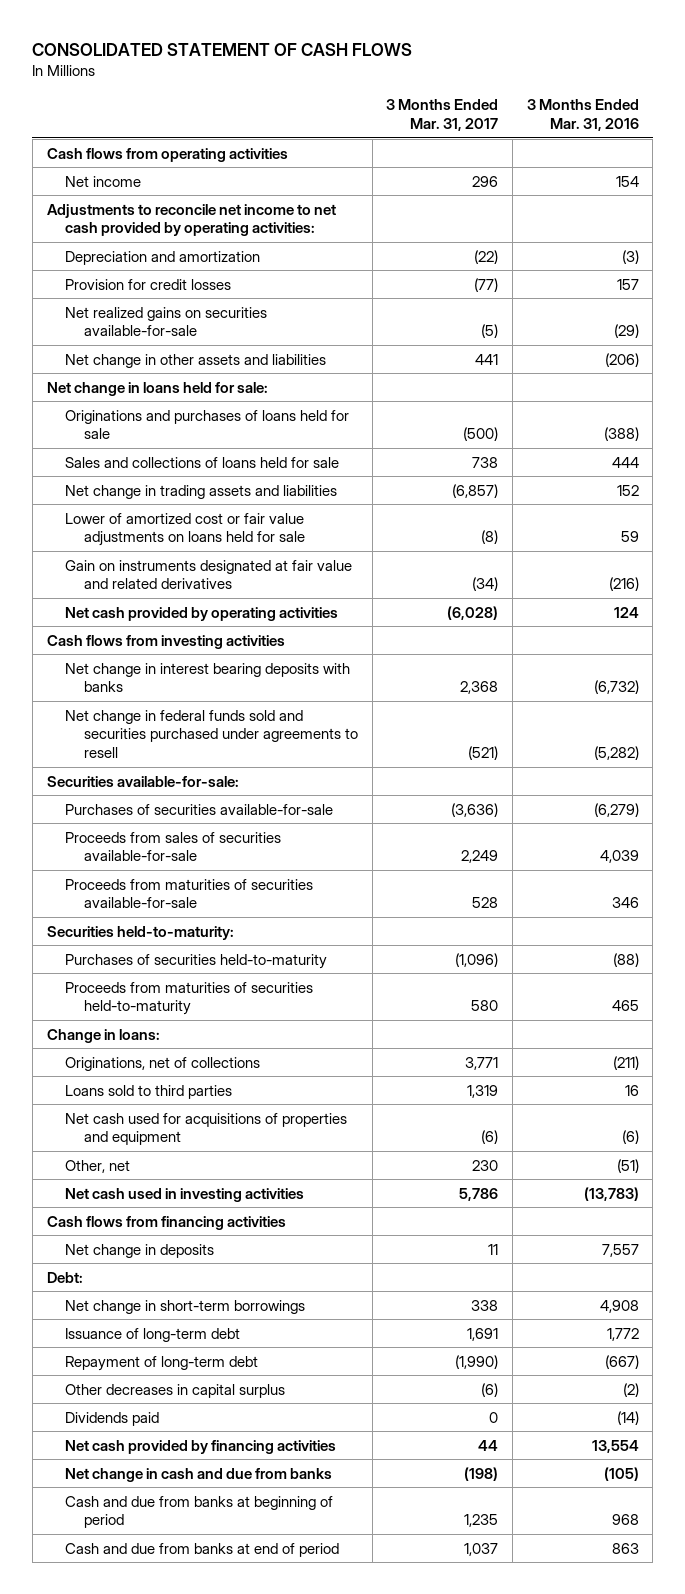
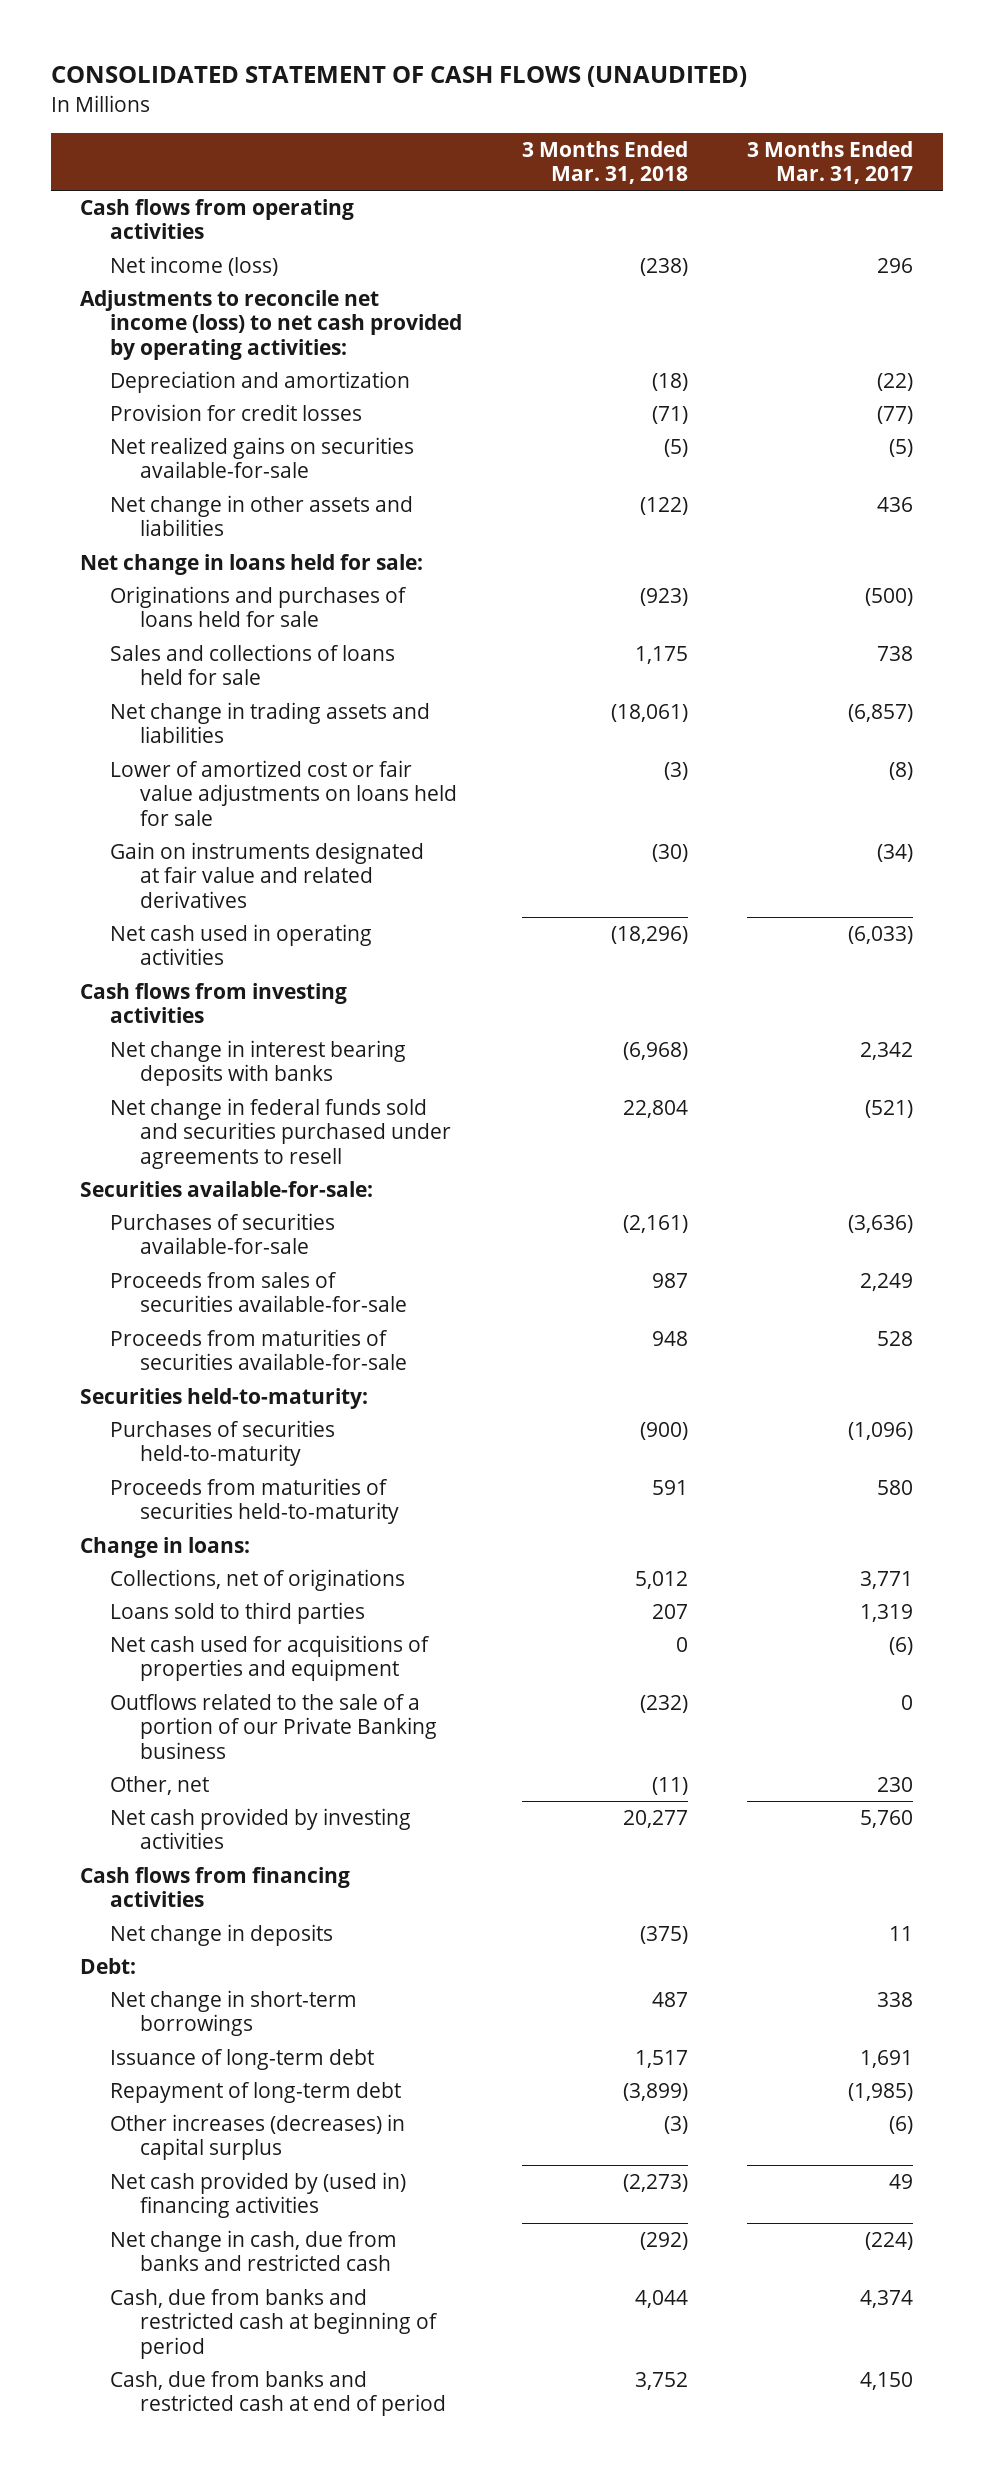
- CONSOLIDATED STATEMENT OF CASH FLOWS
+ CONSOLIDATED STATEMENT OF CASH FLOWS (UNAUDITED)
- | 3 Months Ended Mar. 31, 2017 | 3 Months Ended Mar. 31, 2016
+ | 3 Months Ended Mar. 31, 2018 | 3 Months Ended Mar. 31, 2017
- Net income | 296 | 154
- Adjustments to reconcile net income to net cash provided by operating activities:
+ Net income (loss) | (238) | 296
+ Adjustments to reconcile net income (loss) to net cash provided by operating activities:
- Net change in other assets and liabilities | 441 | (206)
+ Net change in other assets and liabilities | (122) | 436
- Net cash provided by operating activities | (6,028) | 124
+ Net cash used in operating activities | (18,296) | (6,033)
- Net change in interest bearing deposits with banks | 2,368 | (6,732)
+ Net change in interest bearing deposits with banks | (6,968) | 2,342
- Originations, net of collections | 3,771 | (211)
+ Collections, net of originations | 5,012 | 3,771
+ Outflows related to the sale of a portion of our Private Banking business | (232) | 0
- Net cash used in investing activities | 5,786 | (13,783)
+ Net cash provided by investing activities | 20,277 | 5,760
- Repayment of long-term debt | (1,990) | (667)
- Other decreases in capital surplus | (6) | (2)
- Dividends paid | 0 | (14)
- Net cash provided by financing activities | 44 | 13,554
- Net change in cash and due from banks | (198) | (105)
- Cash and due from banks at beginning of period | 1,235 | 968
- Cash and due from banks at end of period | 1,037 | 863
+ Repayment of long-term debt | (3,899) | (1,985)
+ Other increases (decreases) in capital surplus | (3) | (6)
+ Net cash provided by (used in) financing activities | (2,273) | 49
+ Net change in cash, due from banks and restricted cash | (292) | (224)
+ Cash, due from banks and restricted cash at beginning of period | 4,044 | 4,374
+ Cash, due from banks and restricted cash at end of period | 3,752 | 4,150

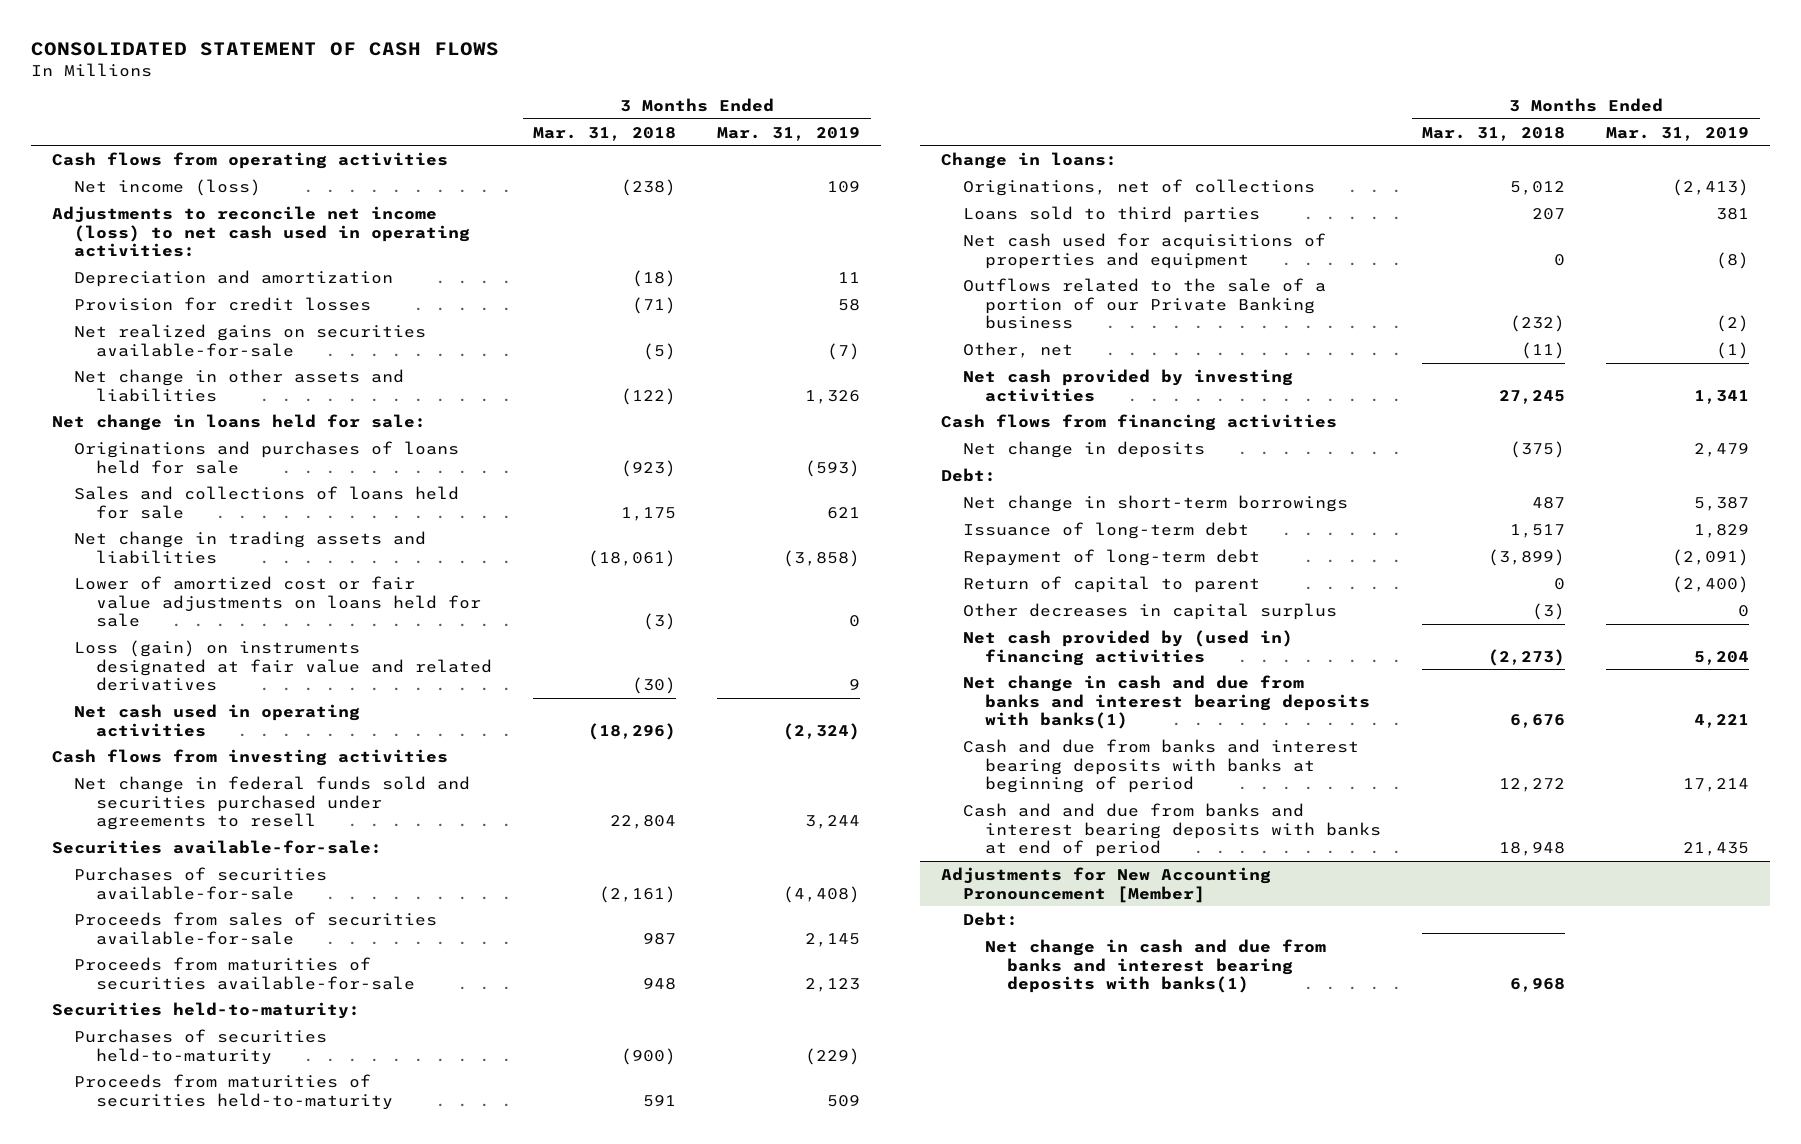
- CONSOLIDATED STATEMENT OF CASH FLOWS (UNAUDITED)
+ CONSOLIDATED STATEMENT OF CASH FLOWS
- | 3 Months Ended Mar. 31, 2018 | 3 Months Ended Mar. 31, 2017
+ | 3 Months Ended Mar. 31, 2018 | 3 Months Ended Mar. 31, 2019
- Adjustments to reconcile net income (loss) to net cash provided by operating activities:
+ Adjustments to reconcile net income (loss) to net cash used in operating activities:
- Gain on instruments designated at fair value and related derivatives | (30) | (34)
+ Loss (gain) on instruments designated at fair value and related derivatives | (30) | 9
- Net change in interest bearing deposits with banks | (6,968) | 2,342
- Collections, net of originations | 5,012 | 3,771
+ Originations, net of collections | 5,012 | (2,413)
- Net cash provided by investing activities | 20,277 | 5,760
+ Net cash provided by investing activities | 27,245 | 1,341
- Other increases (decreases) in capital surplus | (3) | (6)
+ Return of capital to parent | 0 | (2,400)
+ Other decreases in capital surplus | (3) | 0
- Net change in cash, due from banks and restricted cash | (292) | (224)
- Cash, due from banks and restricted cash at beginning of period | 4,044 | 4,374
- Cash, due from banks and restricted cash at end of period | 3,752 | 4,150
+ Net change in cash and due from banks and interest bearing deposits with banks(1) | 6,676 | 4,221
+ Cash and due from banks and interest bearing deposits with banks at beginning of period | 12,272 | 17,214
+ Cash and and due from banks and interest bearing deposits with banks at end of period | 18,948 | 21,435
+ Adjustments for New Accounting Pronouncement [Member]
+ Debt:
+ Net change in cash and due from banks and interest bearing deposits with banks(1) | 6,968 |

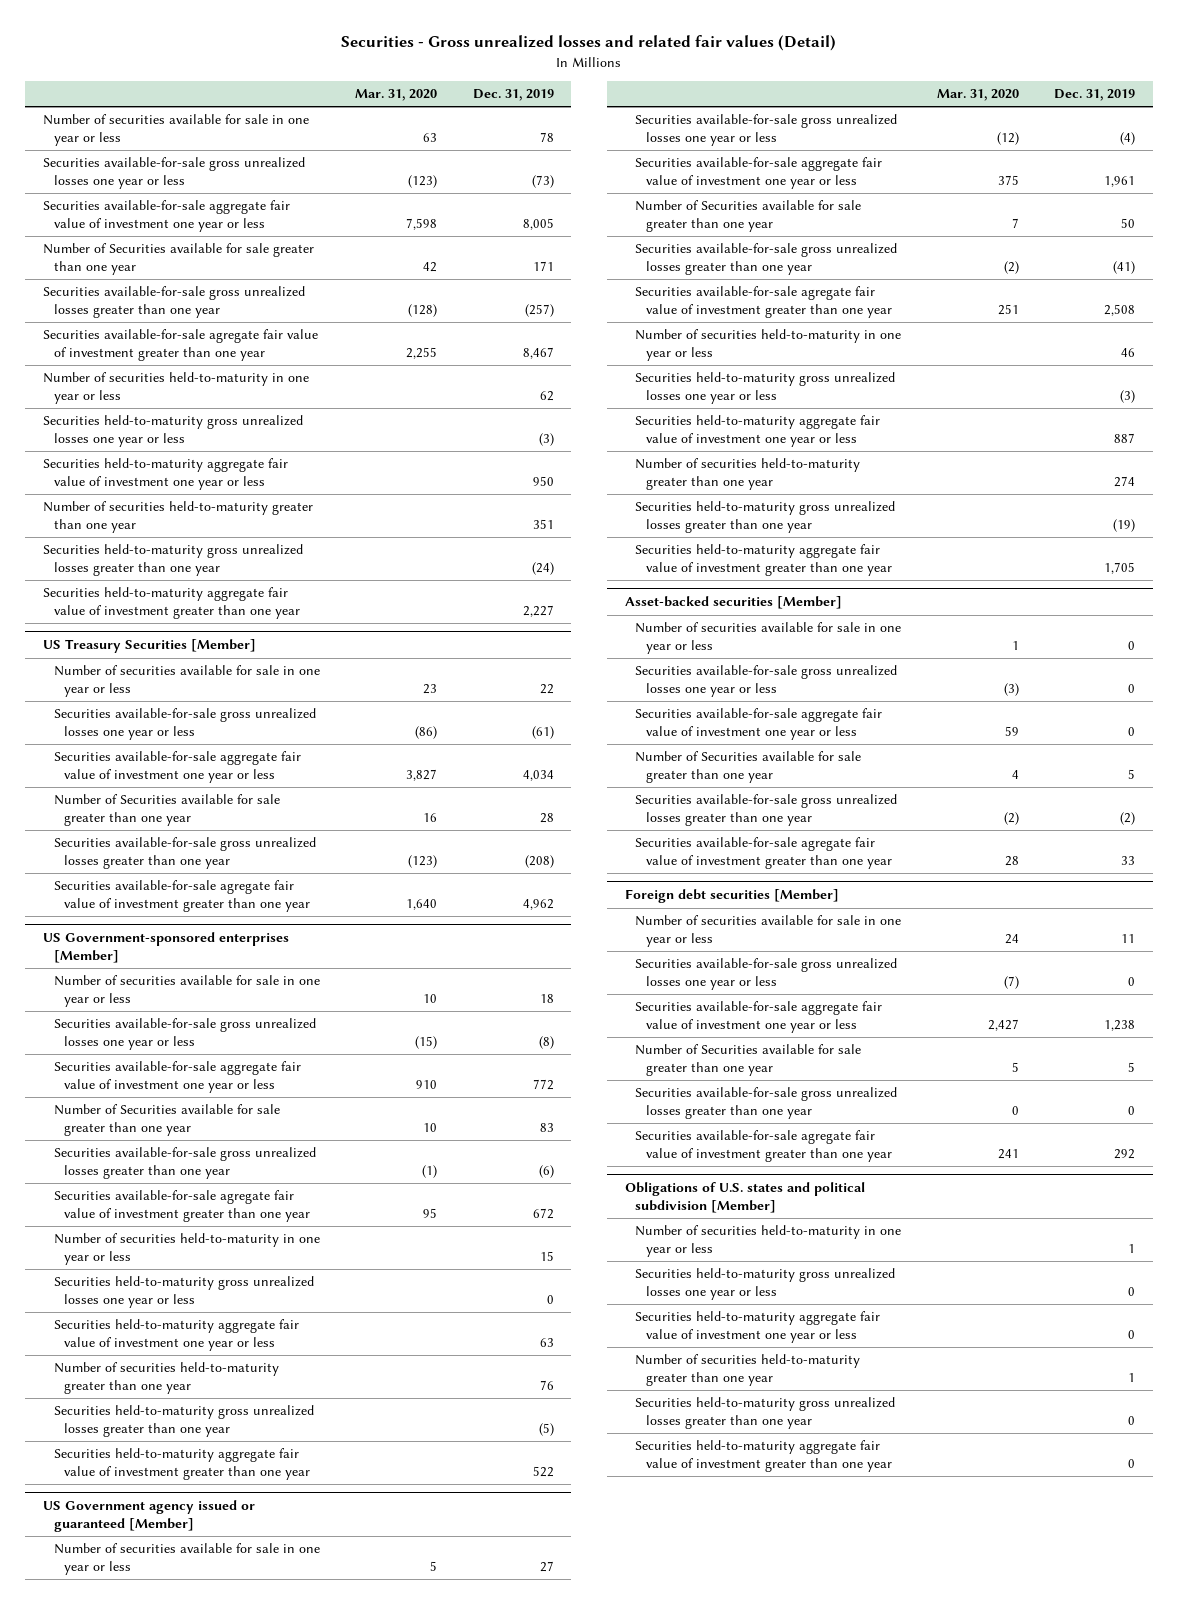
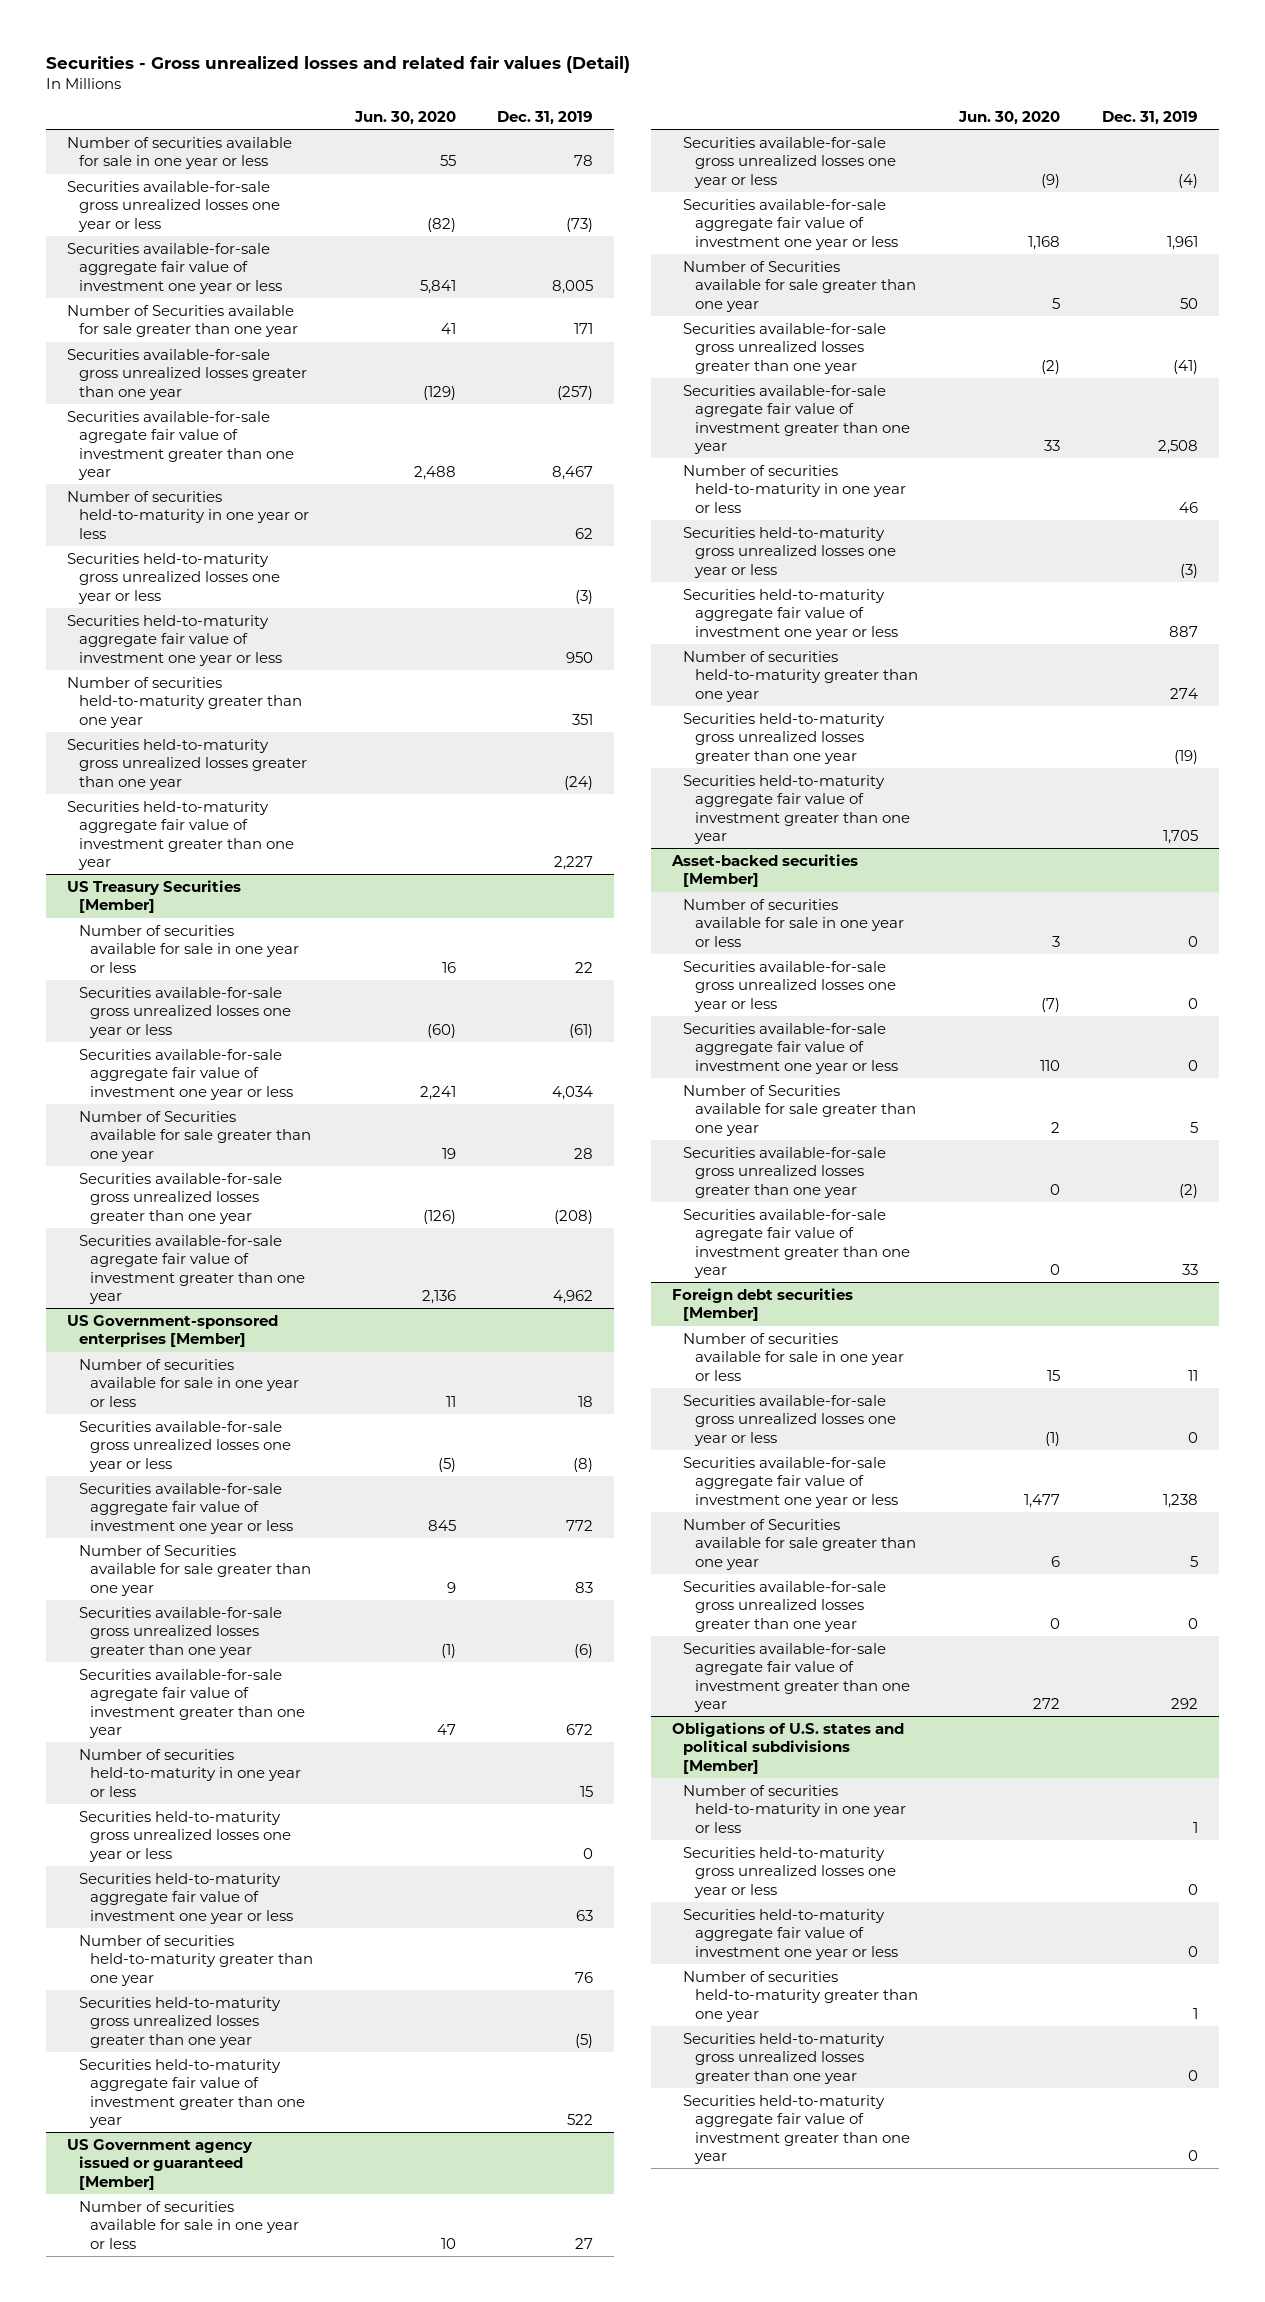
- | Mar. 31, 2020 | Dec. 31, 2019
+ | Jun. 30, 2020 | Dec. 31, 2019
- Obligations of U.S. states and political subdivision [Member]
+ Obligations of U.S. states and political subdivisions [Member]

